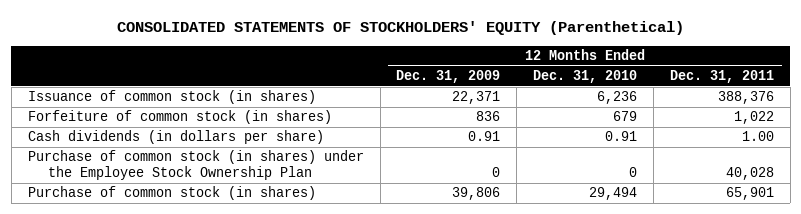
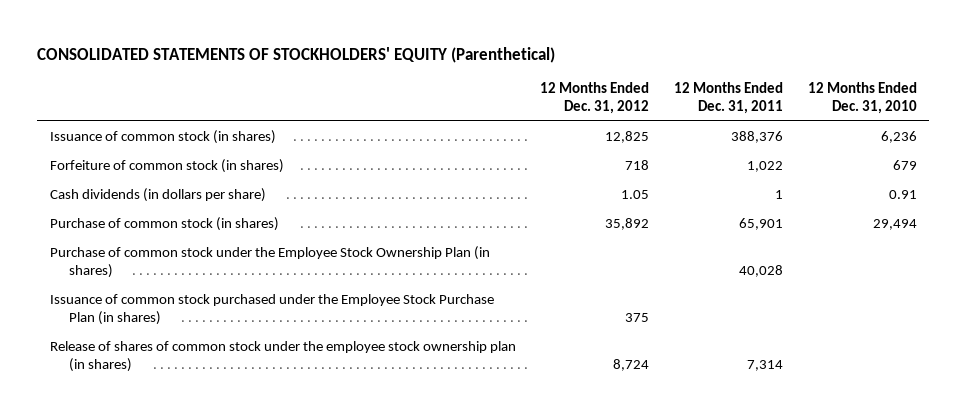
- | 12 Months Ended Dec. 31, 2009 | 12 Months Ended Dec. 31, 2010 | 12 Months Ended Dec. 31, 2011
+ | 12 Months Ended Dec. 31, 2012 | 12 Months Ended Dec. 31, 2011 | 12 Months Ended Dec. 31, 2010
- Cash dividends (in dollars per share) | 0.91 | 0.91 | 1.00
- Purchase of common stock (in shares) under the Employee Stock Ownership Plan | 0 | 0 | 40,028
+ Cash dividends (in dollars per share) | 1.05 | 1 | 0.91
+ Purchase of common stock under the Employee Stock Ownership Plan (in shares) | | 40,028 |
+ Issuance of common stock purchased under the Employee Stock Purchase Plan (in shares) | 375 | |
+ Release of shares of common stock under the employee stock ownership plan (in shares) | 8,724 | 7,314 |

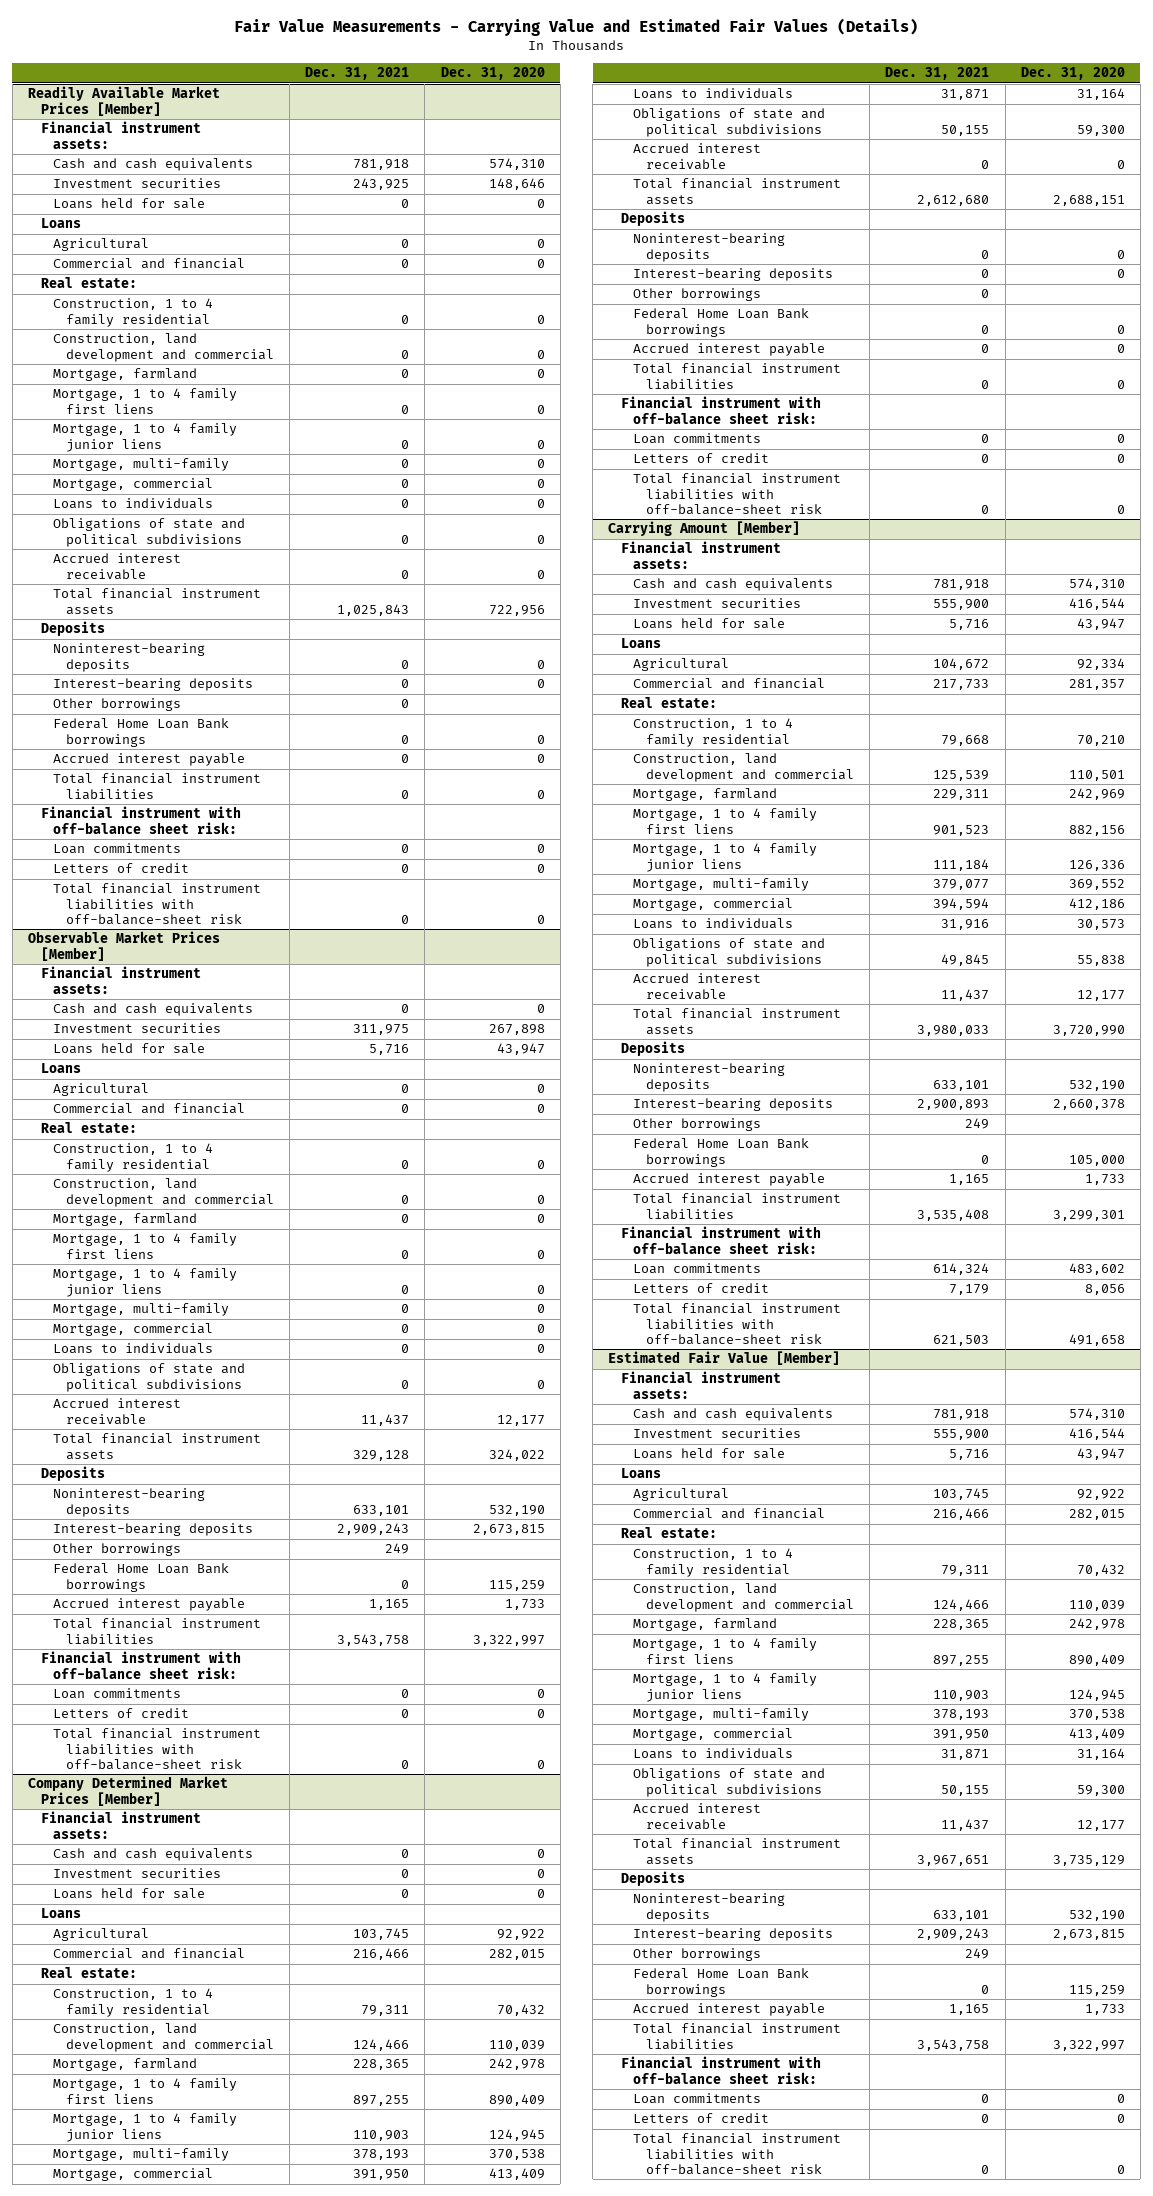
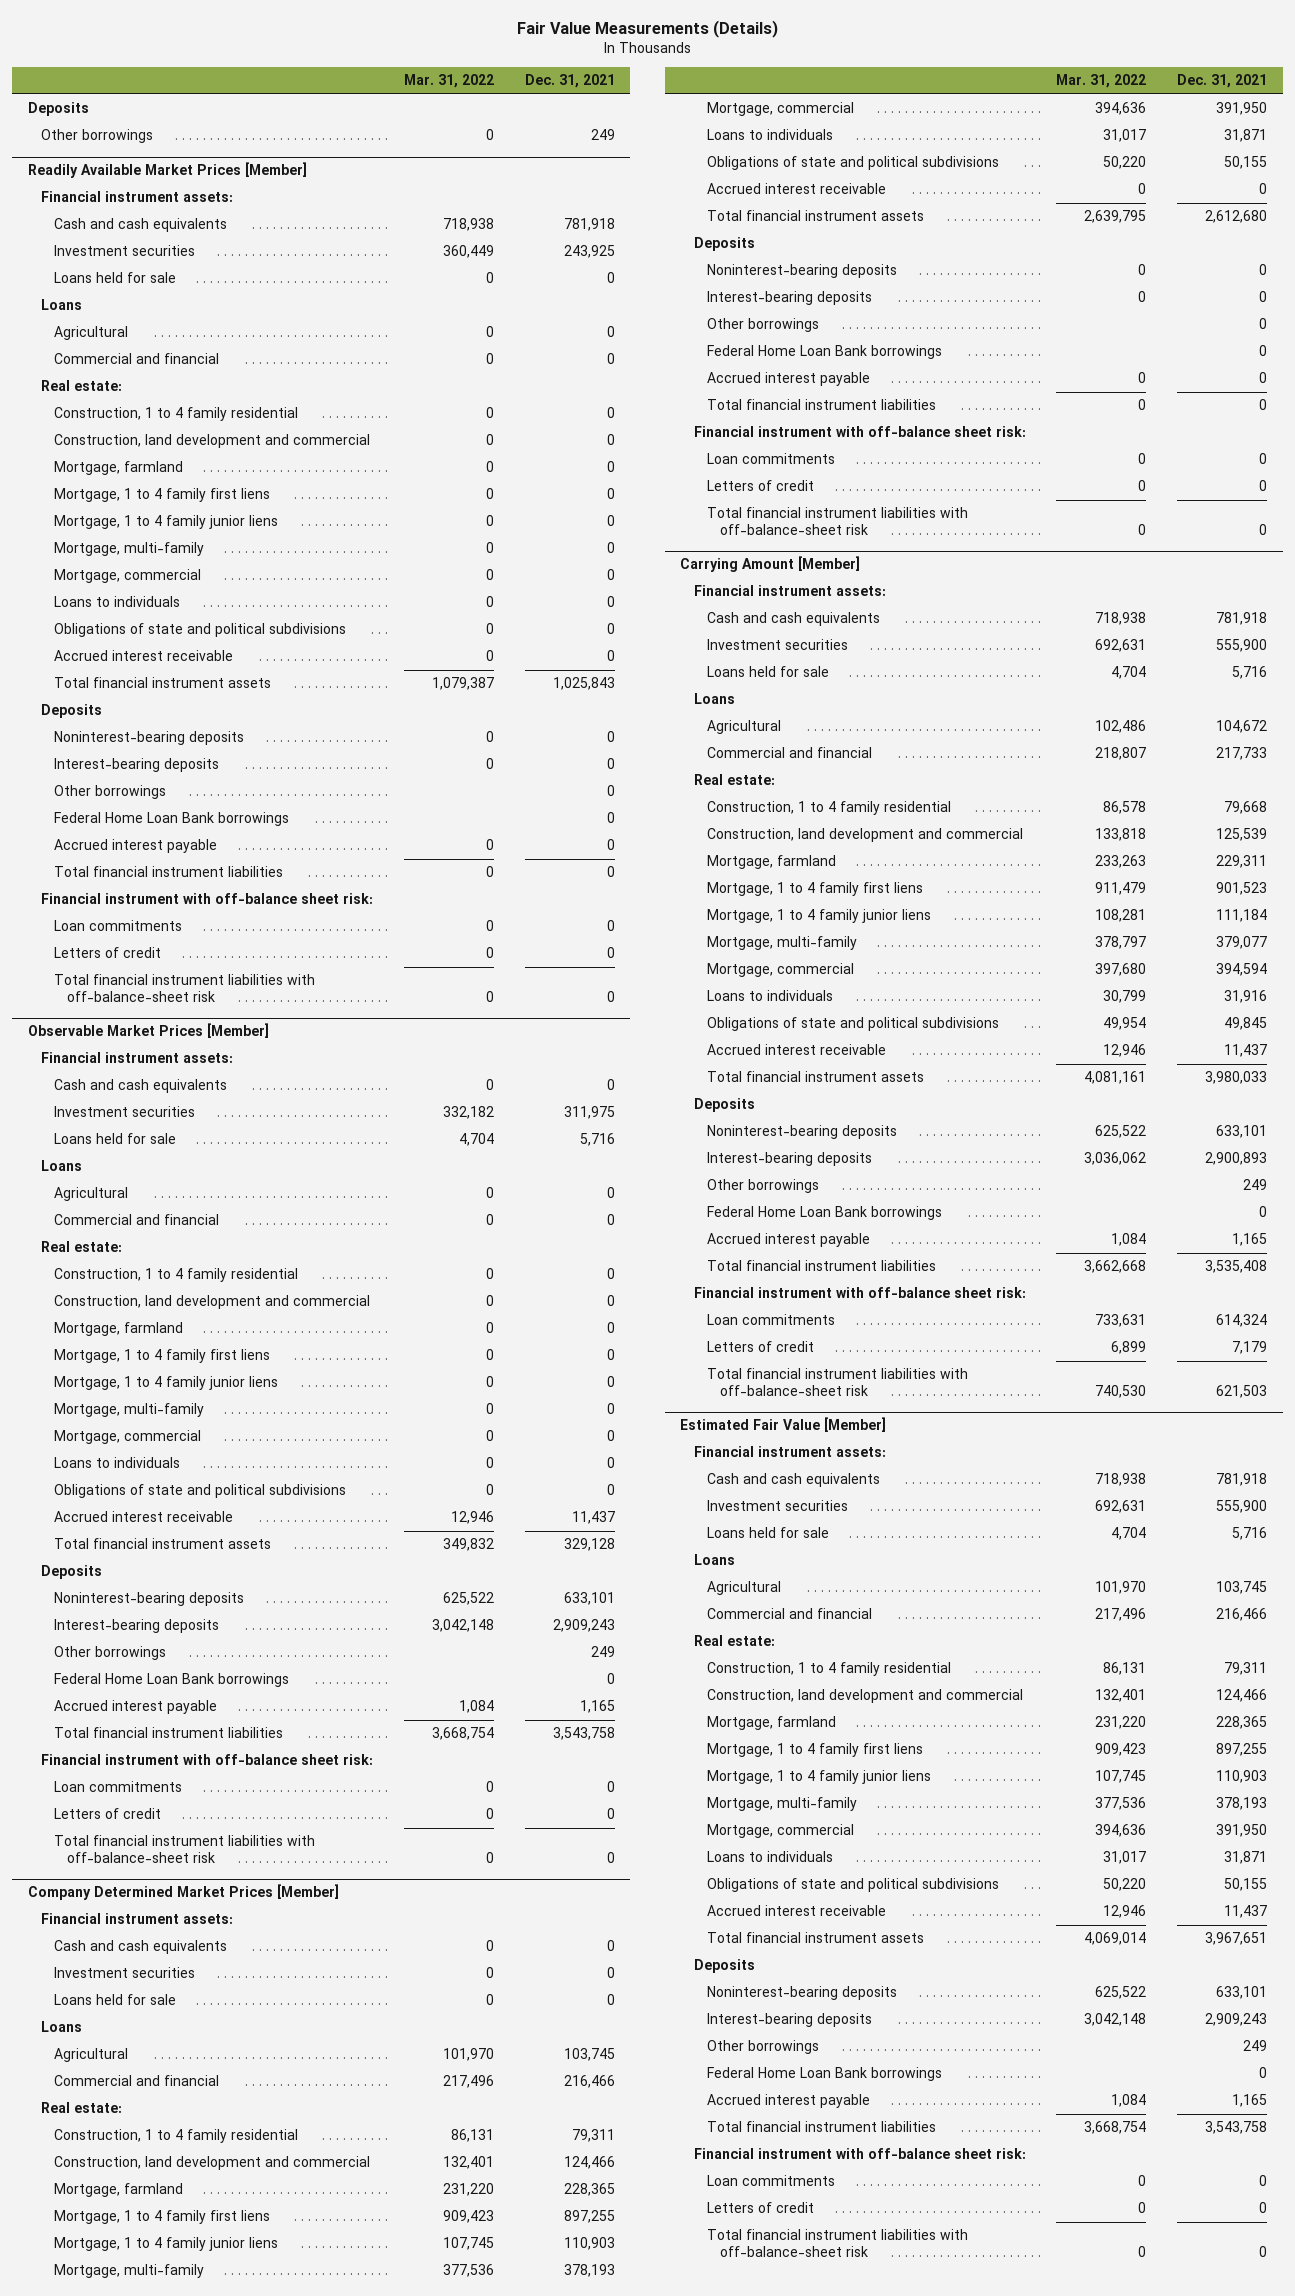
- Fair Value Measurements - Carrying Value and Estimated Fair Values (Details)
+ Fair Value Measurements (Details)
- | Dec. 31, 2021 | Dec. 31, 2020
+ | Mar. 31, 2022 | Dec. 31, 2021
+ Deposits
+ Other borrowings | 0 | 249

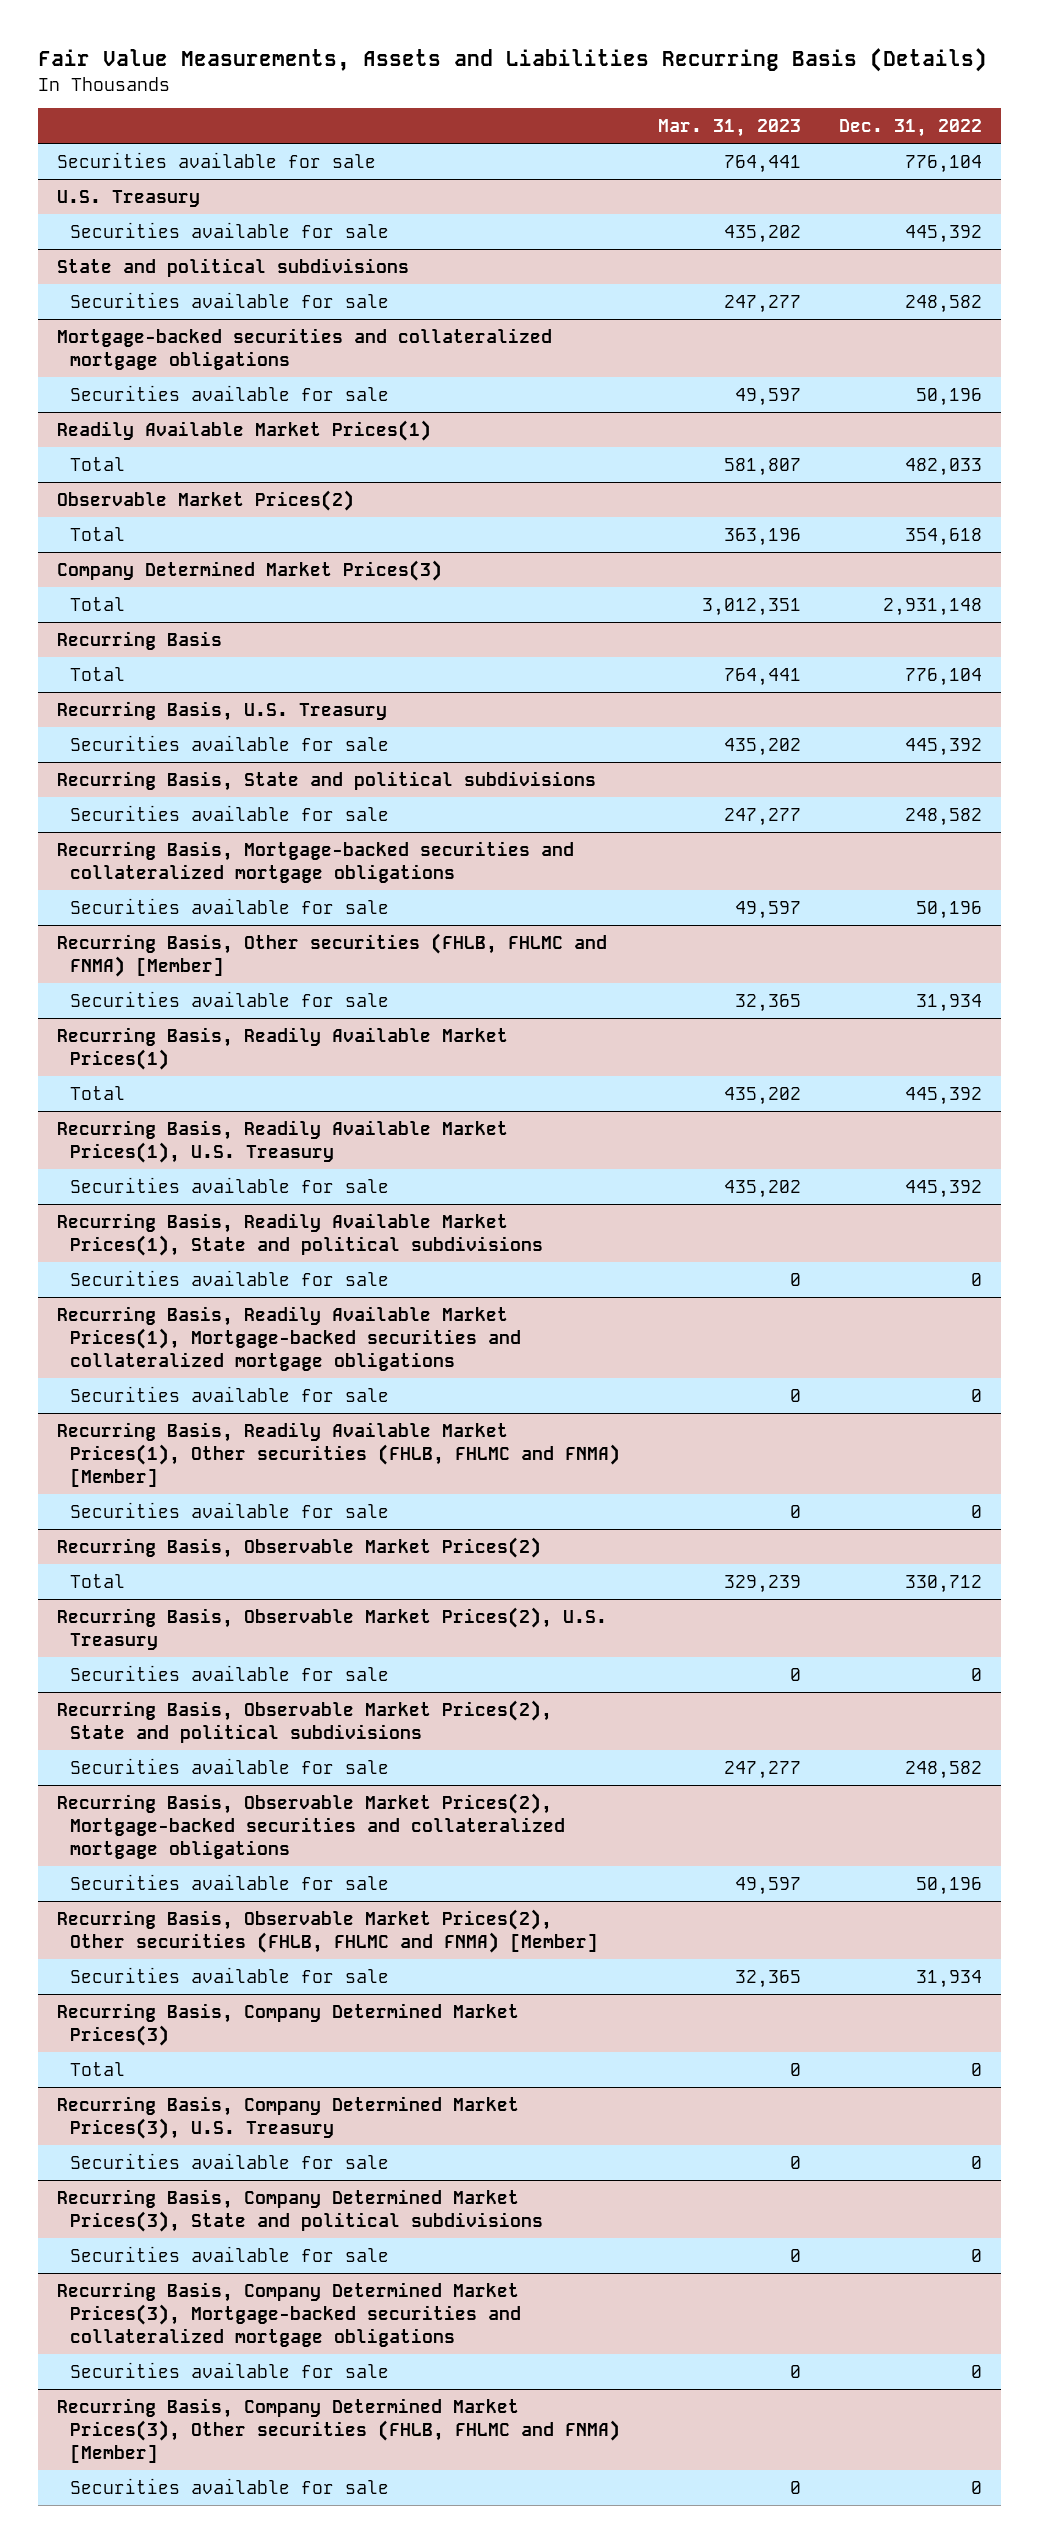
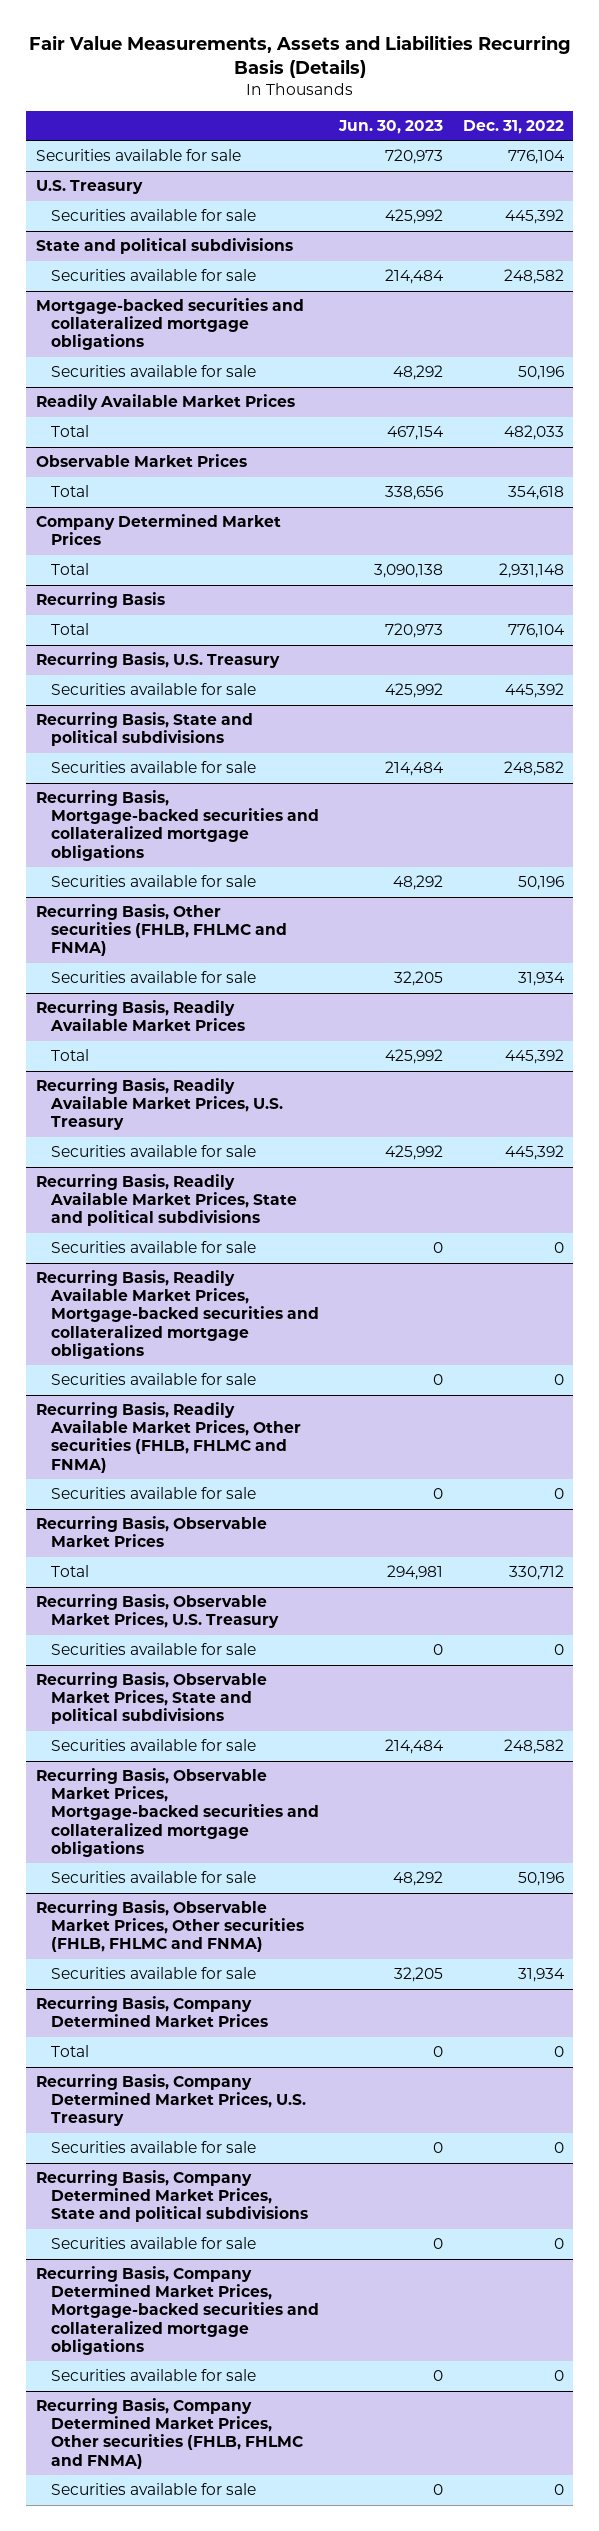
- | Mar. 31, 2023 | Dec. 31, 2022
+ | Jun. 30, 2023 | Dec. 31, 2022
- Readily Available Market Prices(1)
+ Readily Available Market Prices
- Observable Market Prices(2)
+ Observable Market Prices
- Company Determined Market Prices(3)
+ Company Determined Market Prices
- Recurring Basis, Other securities (FHLB, FHLMC and FNMA) [Member]
+ Recurring Basis, Other securities (FHLB, FHLMC and FNMA)
- Recurring Basis, Readily Available Market Prices(1)
+ Recurring Basis, Readily Available Market Prices
- Recurring Basis, Readily Available Market Prices(1), U.S. Treasury
+ Recurring Basis, Readily Available Market Prices, U.S. Treasury
- Recurring Basis, Readily Available Market Prices(1), State and political subdivisions
+ Recurring Basis, Readily Available Market Prices, State and political subdivisions
- Recurring Basis, Readily Available Market Prices(1), Mortgage-backed securities and collateralized mortgage obligations
+ Recurring Basis, Readily Available Market Prices, Mortgage-backed securities and collateralized mortgage obligations
- Recurring Basis, Readily Available Market Prices(1), Other securities (FHLB, FHLMC and FNMA) [Member]
+ Recurring Basis, Readily Available Market Prices, Other securities (FHLB, FHLMC and FNMA)
- Recurring Basis, Observable Market Prices(2)
+ Recurring Basis, Observable Market Prices
- Recurring Basis, Observable Market Prices(2), U.S. Treasury
+ Recurring Basis, Observable Market Prices, U.S. Treasury
- Recurring Basis, Observable Market Prices(2), State and political subdivisions
+ Recurring Basis, Observable Market Prices, State and political subdivisions
- Recurring Basis, Observable Market Prices(2), Mortgage-backed securities and collateralized mortgage obligations
+ Recurring Basis, Observable Market Prices, Mortgage-backed securities and collateralized mortgage obligations
- Recurring Basis, Observable Market Prices(2), Other securities (FHLB, FHLMC and FNMA) [Member]
+ Recurring Basis, Observable Market Prices, Other securities (FHLB, FHLMC and FNMA)
- Recurring Basis, Company Determined Market Prices(3)
+ Recurring Basis, Company Determined Market Prices
- Recurring Basis, Company Determined Market Prices(3), U.S. Treasury
+ Recurring Basis, Company Determined Market Prices, U.S. Treasury
- Recurring Basis, Company Determined Market Prices(3), State and political subdivisions
+ Recurring Basis, Company Determined Market Prices, State and political subdivisions
- Recurring Basis, Company Determined Market Prices(3), Mortgage-backed securities and collateralized mortgage obligations
+ Recurring Basis, Company Determined Market Prices, Mortgage-backed securities and collateralized mortgage obligations
- Recurring Basis, Company Determined Market Prices(3), Other securities (FHLB, FHLMC and FNMA) [Member]
+ Recurring Basis, Company Determined Market Prices, Other securities (FHLB, FHLMC and FNMA)

